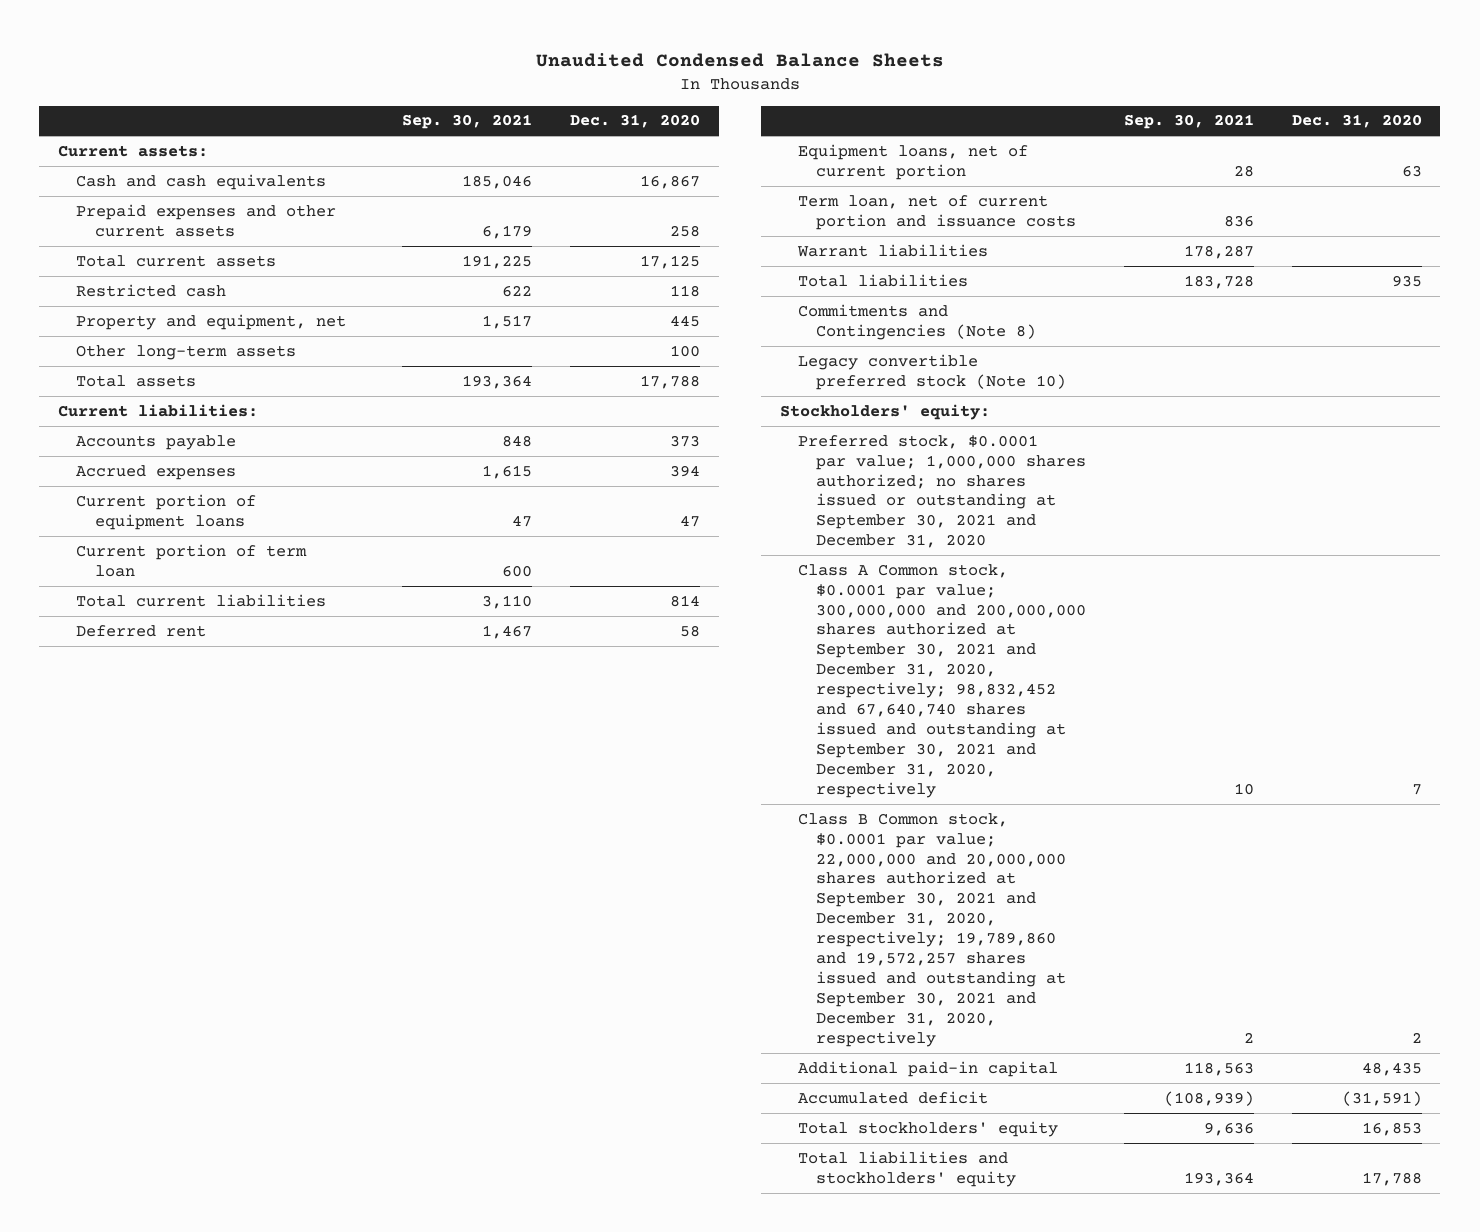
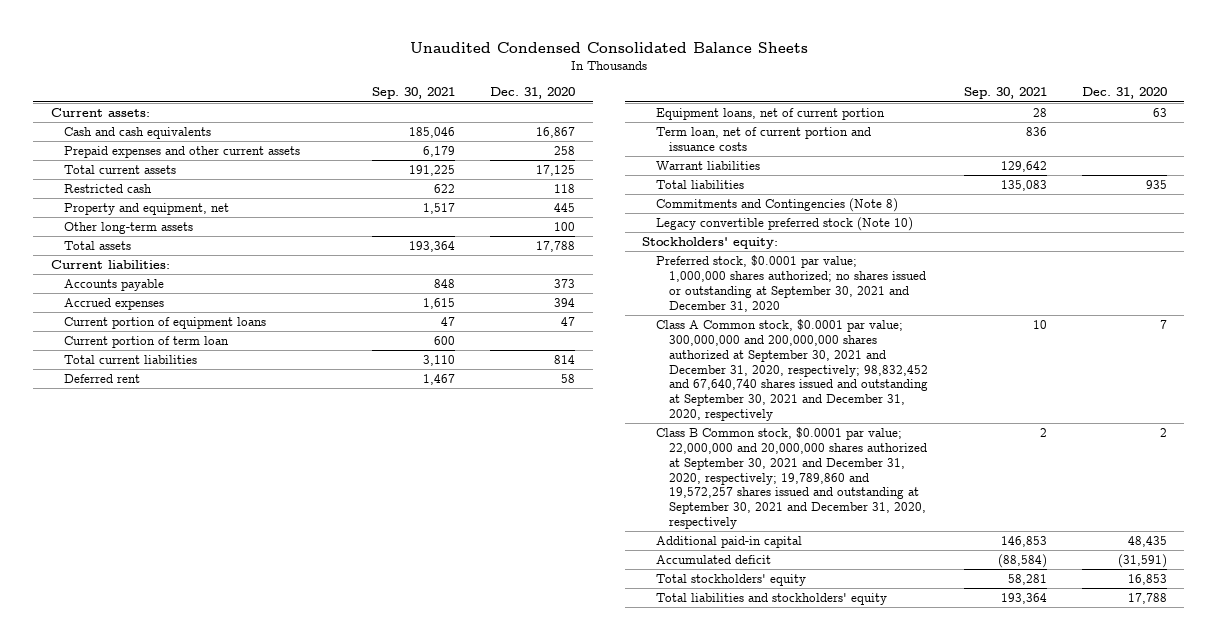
- Unaudited Condensed Balance Sheets
+ Unaudited Condensed Consolidated Balance Sheets
- Warrant liabilities | 178,287 |
- Total liabilities | 183,728 | 935
+ Warrant liabilities | 129,642 |
+ Total liabilities | 135,083 | 935
- Additional paid-in capital | 118,563 | 48,435
- Accumulated deficit | (108,939) | (31,591)
- Total stockholders' equity | 9,636 | 16,853
+ Additional paid-in capital | 146,853 | 48,435
+ Accumulated deficit | (88,584) | (31,591)
+ Total stockholders' equity | 58,281 | 16,853

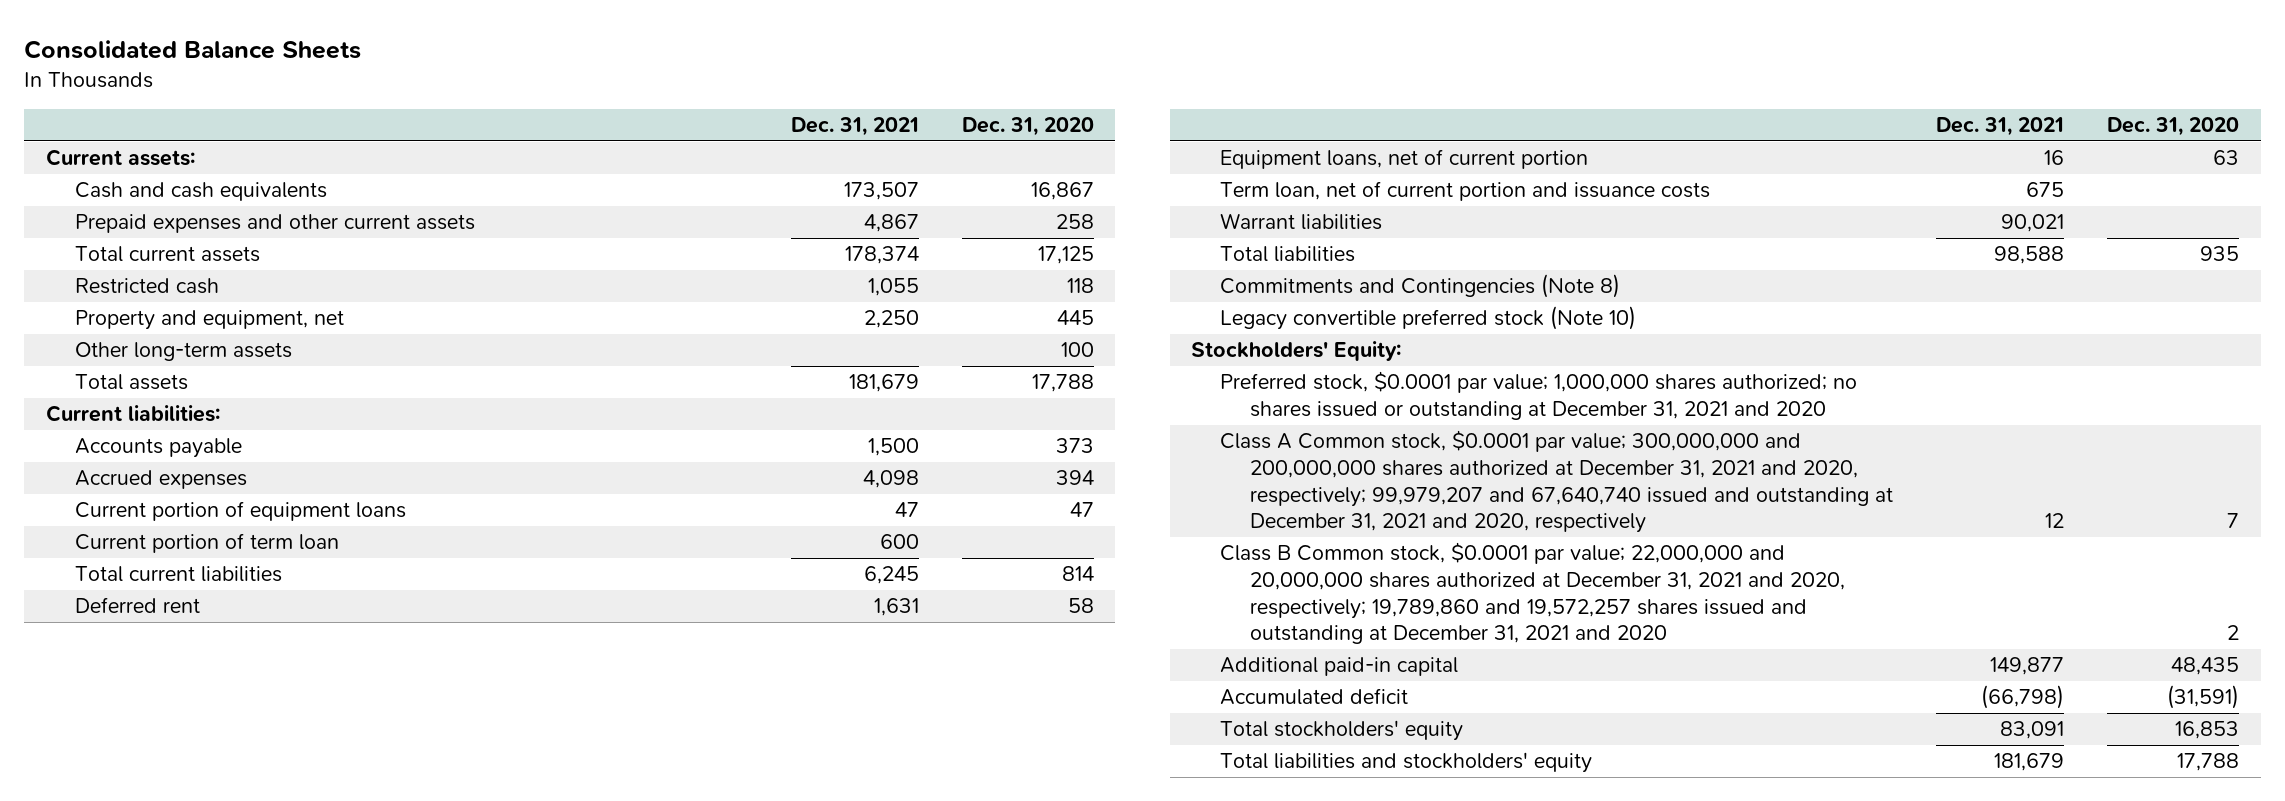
- Unaudited Condensed Consolidated Balance Sheets
+ Consolidated Balance Sheets
- | Sep. 30, 2021 | Dec. 31, 2020
+ | Dec. 31, 2021 | Dec. 31, 2020
- Stockholders' equity:
- Preferred stock, $0.0001 par value; 1,000,000 shares authorized; no shares issued or outstanding at September 30, 2021 and December 31, 2020
- Class A Common stock, $0.0001 par value; 300,000,000 and 200,000,000 shares authorized at September 30, 2021 and December 31, 2020, respectively; 98,832,452 and 67,640,740 shares issued and outstanding at September 30, 2021 and December 31, 2020, respectively | 10 | 7
- Class B Common stock, $0.0001 par value; 22,000,000 and 20,000,000 shares authorized at September 30, 2021 and December 31, 2020, respectively; 19,789,860 and 19,572,257 shares issued and outstanding at September 30, 2021 and December 31, 2020, respectively | 2 | 2
+ Stockholders' Equity:
+ Preferred stock, $0.0001 par value; 1,000,000 shares authorized; no shares issued or outstanding at December 31, 2021 and 2020
+ Class A Common stock, $0.0001 par value; 300,000,000 and 200,000,000 shares authorized at December 31, 2021 and 2020, respectively; 99,979,207 and 67,640,740 issued and outstanding at December 31, 2021 and 2020, respectively | 12 | 7
+ Class B Common stock, $0.0001 par value; 22,000,000 and 20,000,000 shares authorized at December 31, 2021 and 2020, respectively; 19,789,860 and 19,572,257 shares issued and outstanding at December 31, 2021 and 2020 | | 2

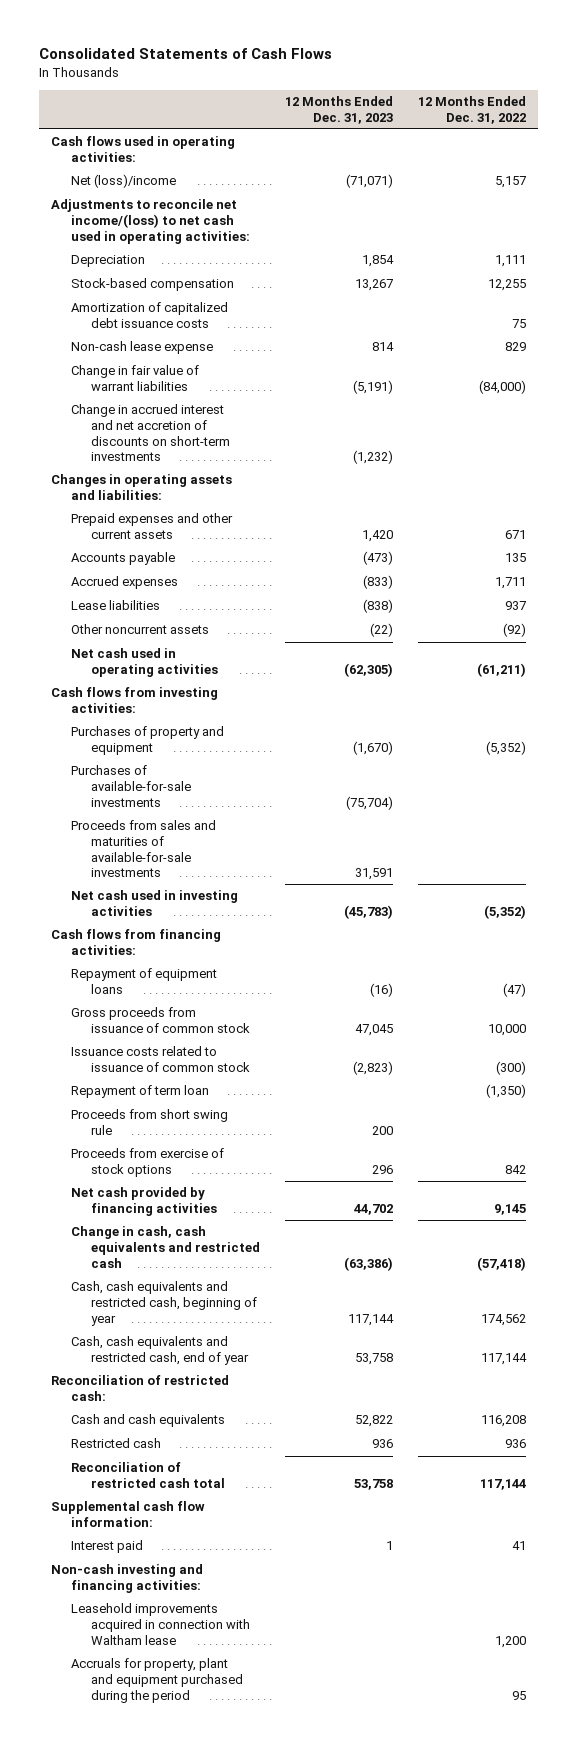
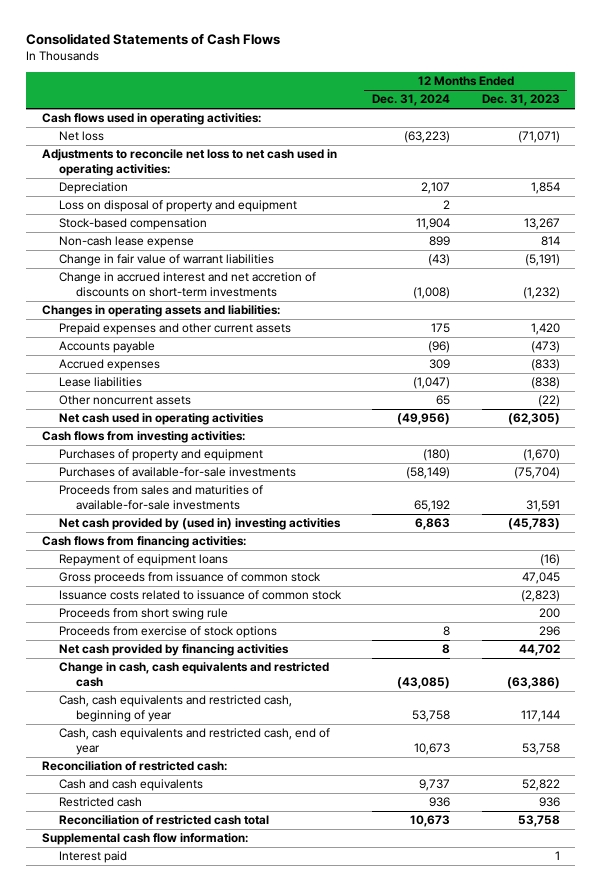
- | 12 Months Ended Dec. 31, 2023 | 12 Months Ended Dec. 31, 2022
+ | 12 Months Ended Dec. 31, 2024 | 12 Months Ended Dec. 31, 2023
- Net (loss)/income | (71,071) | 5,157
- Adjustments to reconcile net income/(loss) to net cash used in operating activities:
+ Net loss | (63,223) | (71,071)
+ Adjustments to reconcile net loss to net cash used in operating activities:
+ Loss on disposal of property and equipment | 2 |
- Amortization of capitalized debt issuance costs | | 75
- Net cash used in investing activities | (45,783) | (5,352)
+ Net cash provided by (used in) investing activities | 6,863 | (45,783)
- Repayment of term loan | | (1,350)
- Non-cash investing and financing activities:
- Leasehold improvements acquired in connection with Waltham lease | | 1,200
- Accruals for property, plant and equipment purchased during the period | | 95

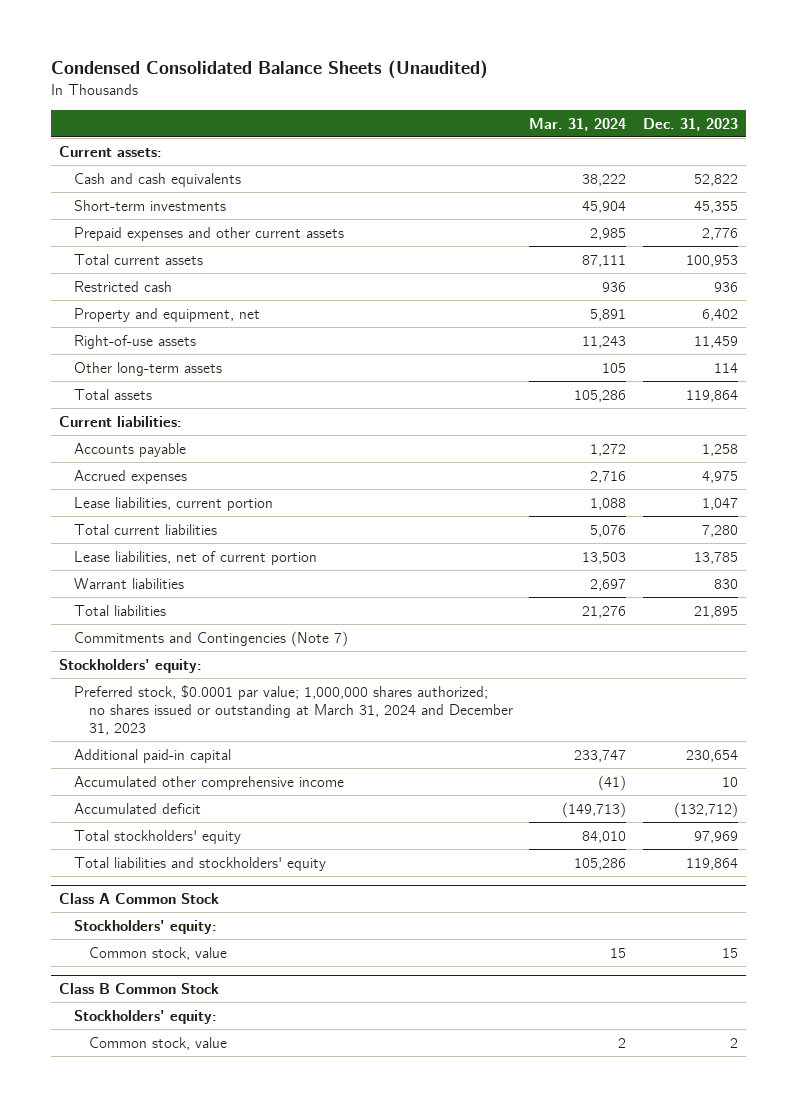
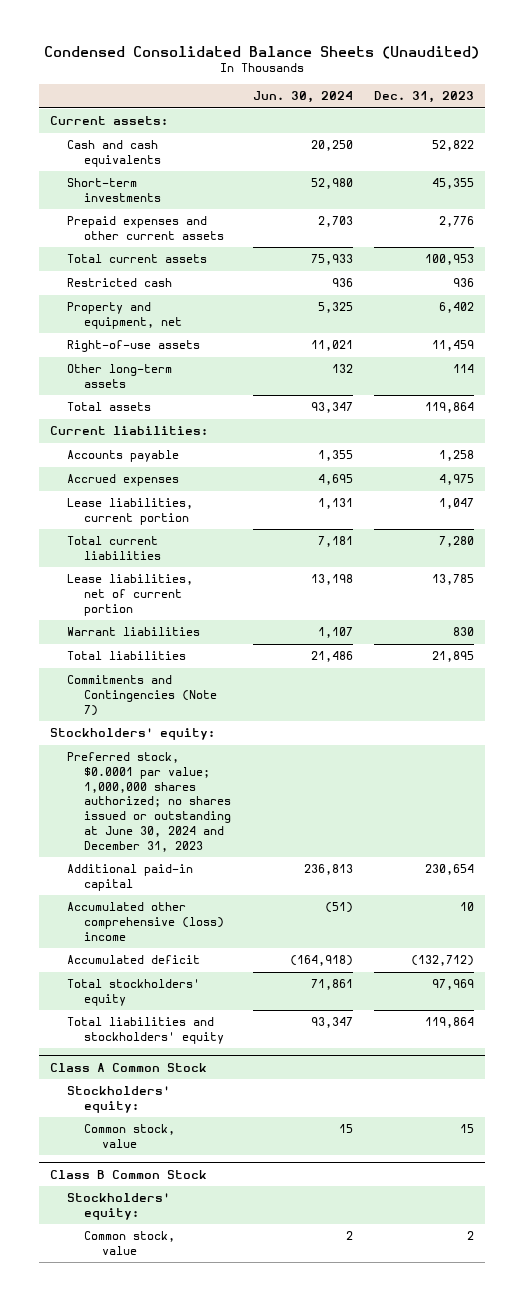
- | Mar. 31, 2024 | Dec. 31, 2023
+ | Jun. 30, 2024 | Dec. 31, 2023
- Preferred stock, $0.0001 par value; 1,000,000 shares authorized; no shares issued or outstanding at March 31, 2024 and December 31, 2023
+ Preferred stock, $0.0001 par value; 1,000,000 shares authorized; no shares issued or outstanding at June 30, 2024 and December 31, 2023
- Accumulated other comprehensive income | (41) | 10
+ Accumulated other comprehensive (loss) income | (51) | 10

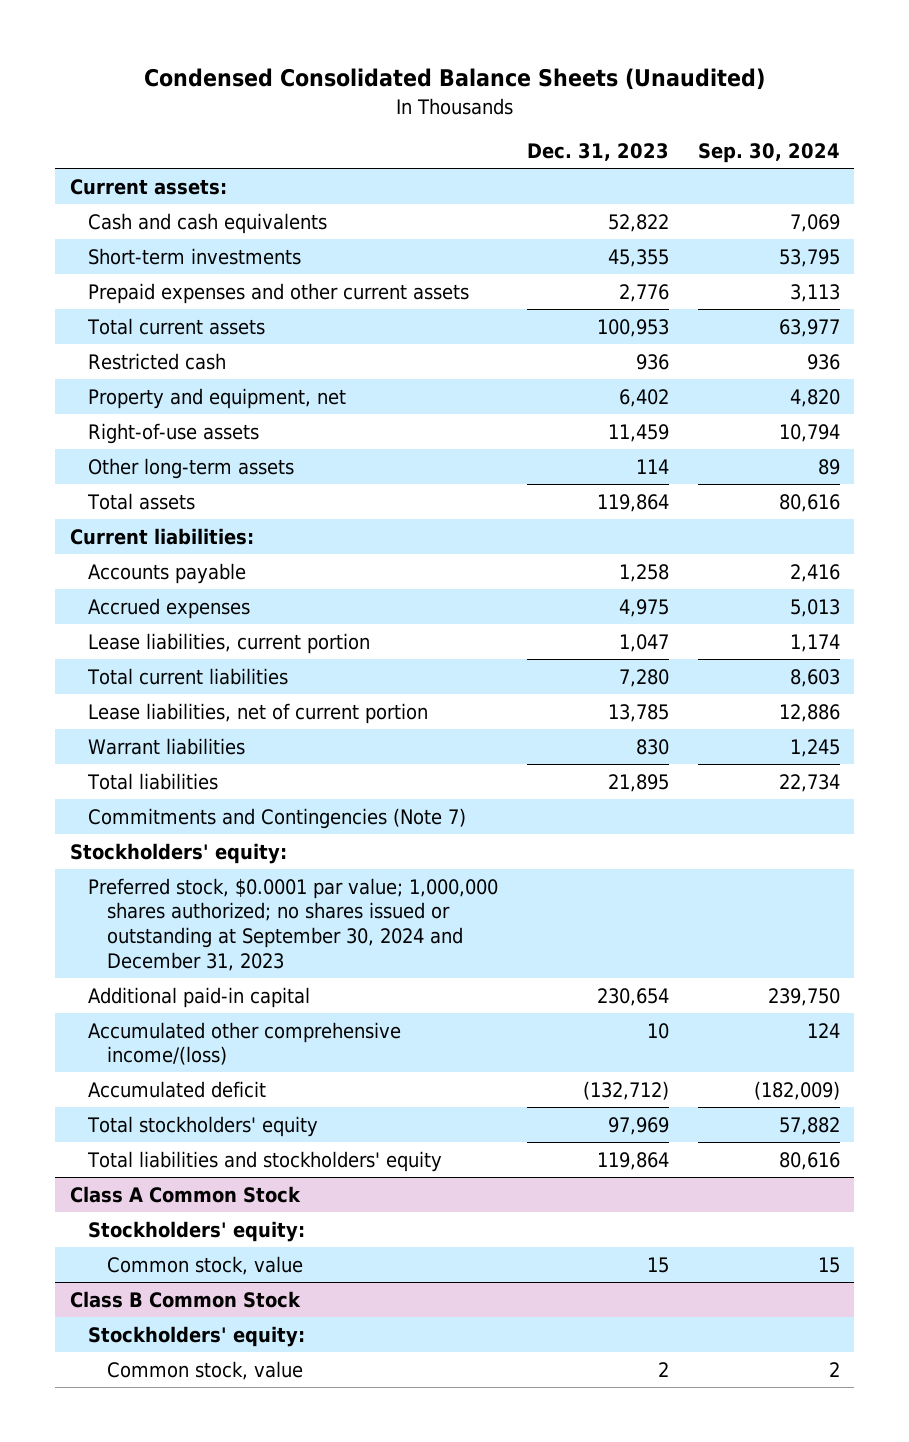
- | Jun. 30, 2024 | Dec. 31, 2023
+ | Dec. 31, 2023 | Sep. 30, 2024
- Preferred stock, $0.0001 par value; 1,000,000 shares authorized; no shares issued or outstanding at June 30, 2024 and December 31, 2023
+ Preferred stock, $0.0001 par value; 1,000,000 shares authorized; no shares issued or outstanding at September 30, 2024 and December 31, 2023
- Accumulated other comprehensive (loss) income | (51) | 10
+ Accumulated other comprehensive income/(loss) | 10 | 124

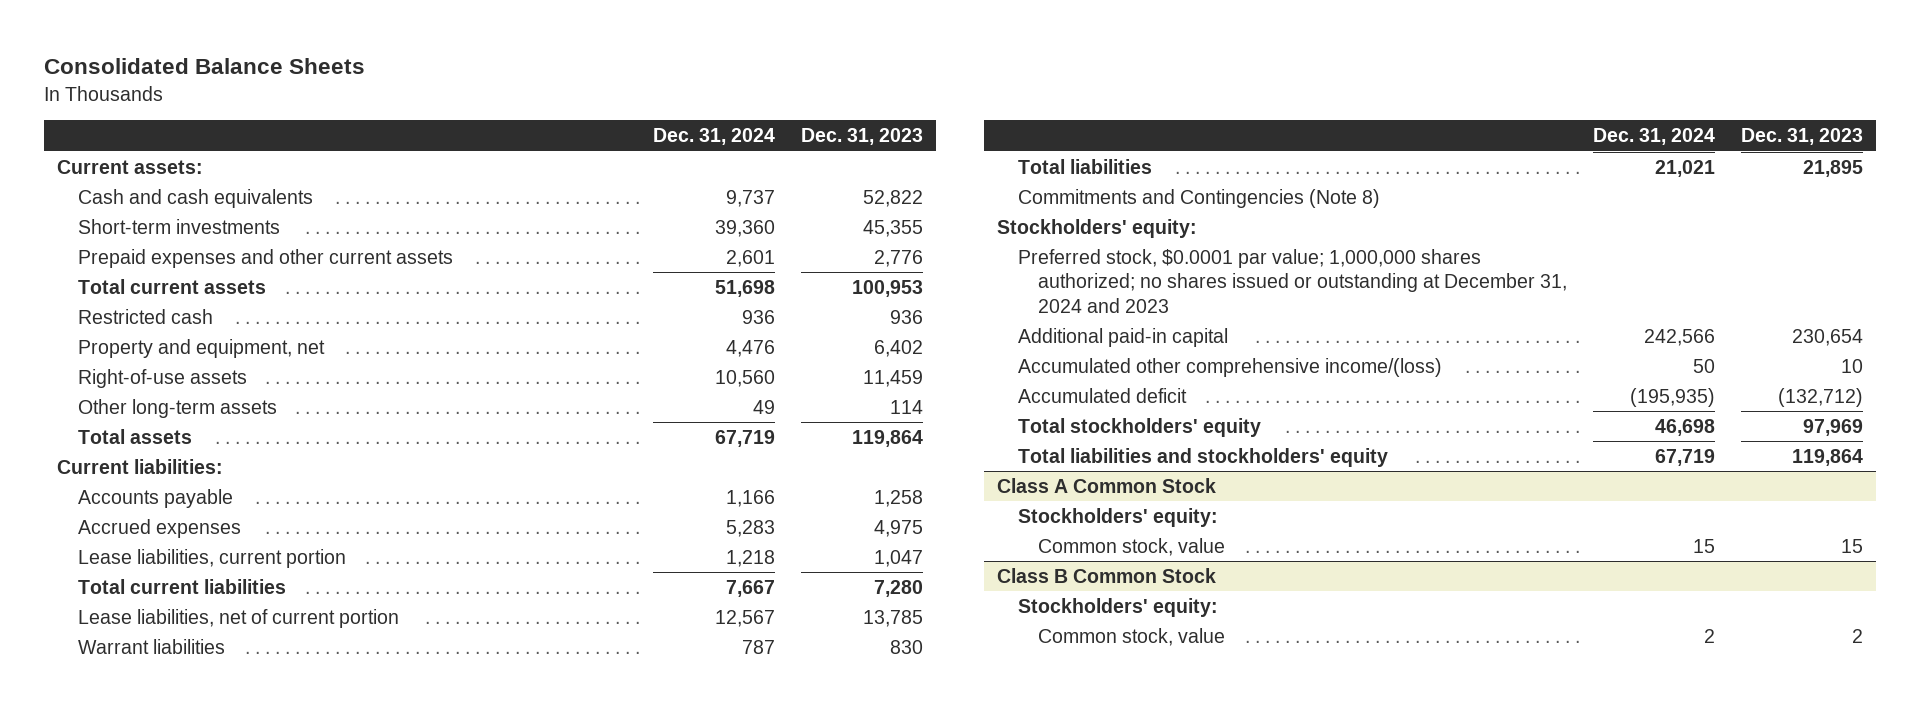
- Condensed Consolidated Balance Sheets (Unaudited)
+ Consolidated Balance Sheets
- | Dec. 31, 2023 | Sep. 30, 2024
+ | Dec. 31, 2024 | Dec. 31, 2023
- Commitments and Contingencies (Note 7)
+ Commitments and Contingencies (Note 8)
- Preferred stock, $0.0001 par value; 1,000,000 shares authorized; no shares issued or outstanding at September 30, 2024 and December 31, 2023
+ Preferred stock, $0.0001 par value; 1,000,000 shares authorized; no shares issued or outstanding at December 31, 2024 and 2023

